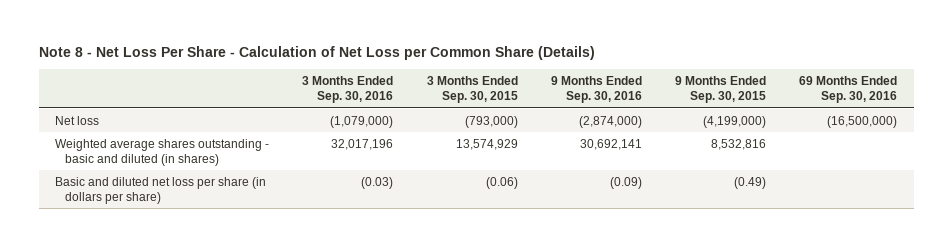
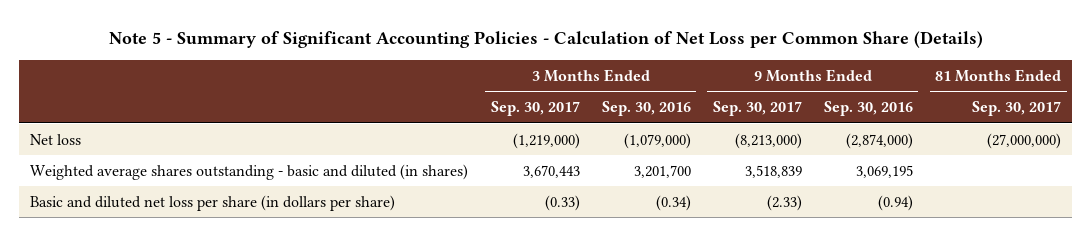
- Note 8 - Net Loss Per Share - Calculation of Net Loss per Common Share (Details)
+ Note 5 - Summary of Significant Accounting Policies - Calculation of Net Loss per Common Share (Details)
- | 3 Months Ended Sep. 30, 2016 | 3 Months Ended Sep. 30, 2015 | 9 Months Ended Sep. 30, 2016 | 9 Months Ended Sep. 30, 2015 | 69 Months Ended Sep. 30, 2016
+ | 3 Months Ended Sep. 30, 2017 | 3 Months Ended Sep. 30, 2016 | 9 Months Ended Sep. 30, 2017 | 9 Months Ended Sep. 30, 2016 | 81 Months Ended Sep. 30, 2017
- Weighted average shares outstanding - basic and diluted (in shares) | 32,017,196 | 13,574,929 | 30,692,141 | 8,532,816 |
- Basic and diluted net loss per share (in dollars per share) | (0.03) | (0.06) | (0.09) | (0.49) |
+ Weighted average shares outstanding - basic and diluted (in shares) | 3,670,443 | 3,201,700 | 3,518,839 | 3,069,195 |
+ Basic and diluted net loss per share (in dollars per share) | (0.33) | (0.34) | (2.33) | (0.94) |

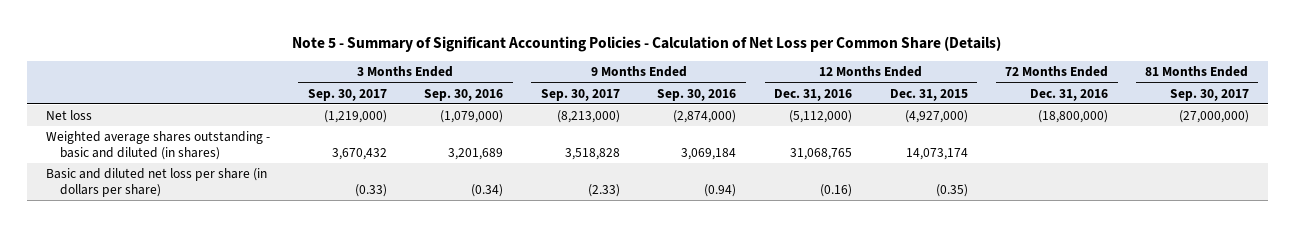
- | 3 Months Ended Sep. 30, 2017 | 3 Months Ended Sep. 30, 2016 | 9 Months Ended Sep. 30, 2017 | 9 Months Ended Sep. 30, 2016 | 81 Months Ended Sep. 30, 2017
+ | 3 Months Ended Sep. 30, 2017 | 3 Months Ended Sep. 30, 2016 | 9 Months Ended Sep. 30, 2017 | 9 Months Ended Sep. 30, 2016 | 12 Months Ended Dec. 31, 2016 | 12 Months Ended Dec. 31, 2015 | 72 Months Ended Dec. 31, 2016 | 81 Months Ended Sep. 30, 2017
- Weighted average shares outstanding - basic and diluted (in shares) | 3,670,443 | 3,201,700 | 3,518,839 | 3,069,195 |
+ Weighted average shares outstanding - basic and diluted (in shares) | 3,670,432 | 3,201,689 | 3,518,828 | 3,069,184 | 31,068,765 | 14,073,174 | |

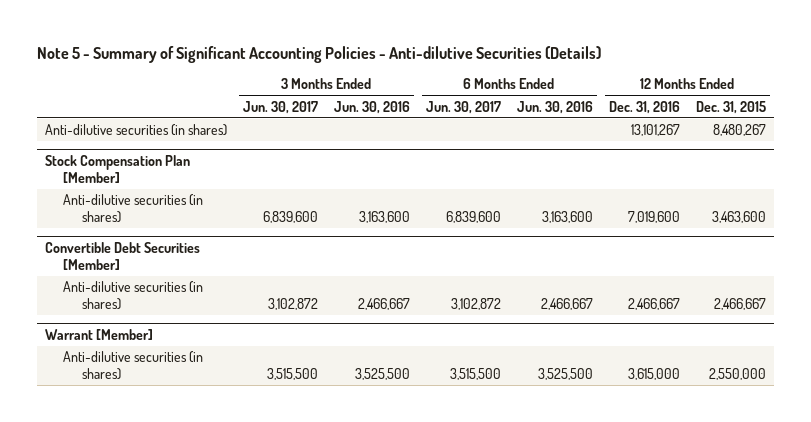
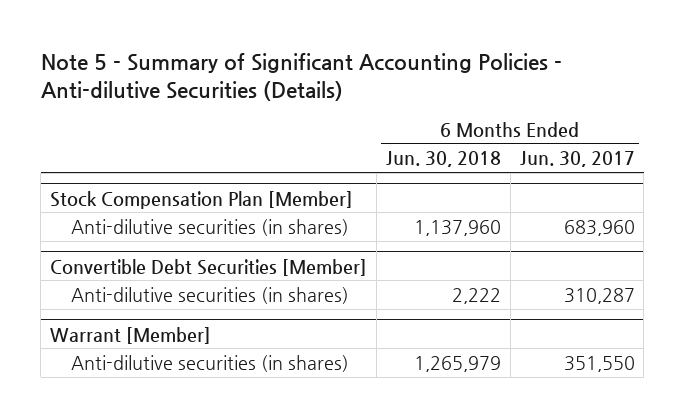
- | 3 Months Ended Jun. 30, 2017 | 3 Months Ended Jun. 30, 2016 | 6 Months Ended Jun. 30, 2017 | 6 Months Ended Jun. 30, 2016 | 12 Months Ended Dec. 31, 2016 | 12 Months Ended Dec. 31, 2015
+ | 6 Months Ended Jun. 30, 2018 | 6 Months Ended Jun. 30, 2017
- Anti-dilutive securities (in shares) | | | | | 13,101,267 | 8,480,267
@ Stock Compensation Plan [Member]
- Anti-dilutive securities (in shares) | 6,839,600 | 3,163,600 | 6,839,600 | 3,163,600 | 7,019,600 | 3,463,600
+ Anti-dilutive securities (in shares) | 1,137,960 | 683,960
@ Convertible Debt Securities [Member]
- Anti-dilutive securities (in shares) | 3,102,872 | 2,466,667 | 3,102,872 | 2,466,667 | 2,466,667 | 2,466,667
+ Anti-dilutive securities (in shares) | 2,222 | 310,287
@ Warrant [Member]
- Anti-dilutive securities (in shares) | 3,515,500 | 3,525,500 | 3,515,500 | 3,525,500 | 3,615,000 | 2,550,000
+ Anti-dilutive securities (in shares) | 1,265,979 | 351,550

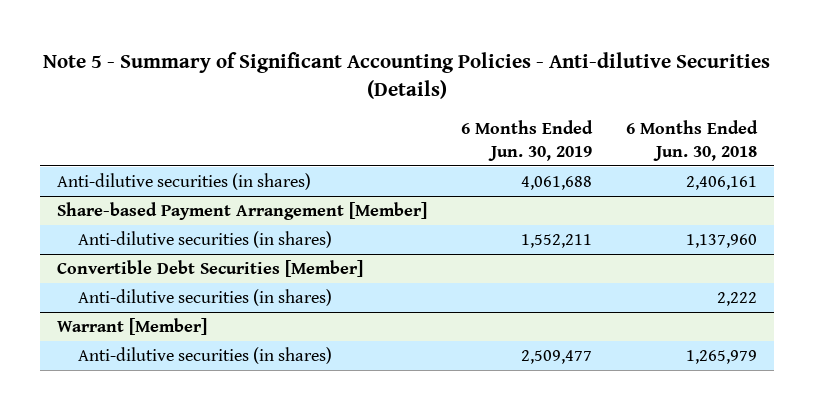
- | 6 Months Ended Jun. 30, 2018 | 6 Months Ended Jun. 30, 2017
+ | 6 Months Ended Jun. 30, 2019 | 6 Months Ended Jun. 30, 2018
- Stock Compensation Plan [Member]
+ Anti-dilutive securities (in shares) | 4,061,688 | 2,406,161
+ Share-based Payment Arrangement [Member]

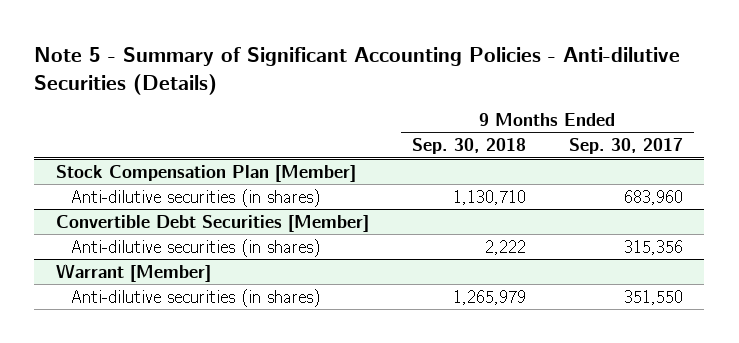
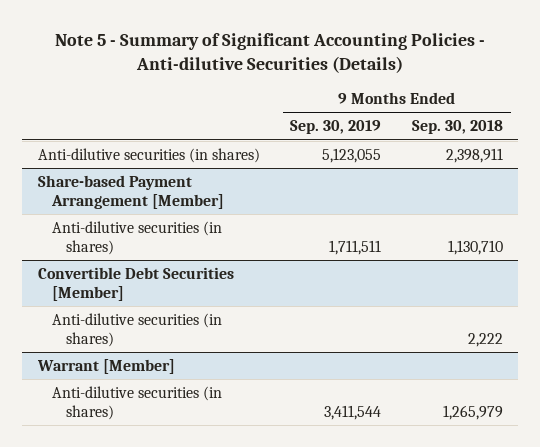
- | 9 Months Ended Sep. 30, 2018 | 9 Months Ended Sep. 30, 2017
+ | 9 Months Ended Sep. 30, 2019 | 9 Months Ended Sep. 30, 2018
- Stock Compensation Plan [Member]
+ Anti-dilutive securities (in shares) | 5,123,055 | 2,398,911
+ Share-based Payment Arrangement [Member]

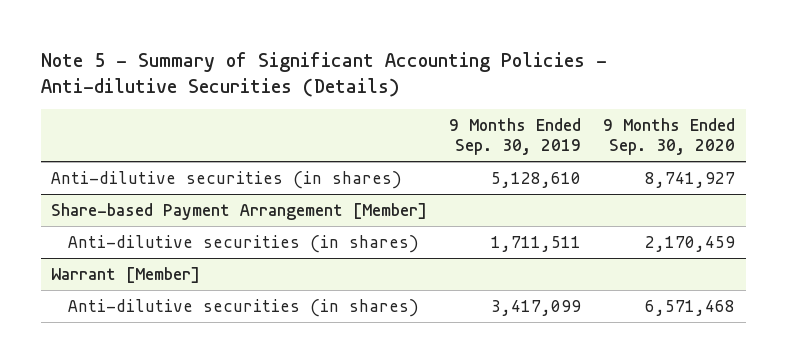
- | 9 Months Ended Sep. 30, 2019 | 9 Months Ended Sep. 30, 2018
+ | 9 Months Ended Sep. 30, 2019 | 9 Months Ended Sep. 30, 2020
- Anti-dilutive securities (in shares) | 5,123,055 | 2,398,911
+ Anti-dilutive securities (in shares) | 5,128,610 | 8,741,927
- Convertible Debt Securities [Member]
- Anti-dilutive securities (in shares) | | 2,222
@ Warrant [Member]
- Anti-dilutive securities (in shares) | 3,411,544 | 1,265,979
+ Anti-dilutive securities (in shares) | 3,417,099 | 6,571,468

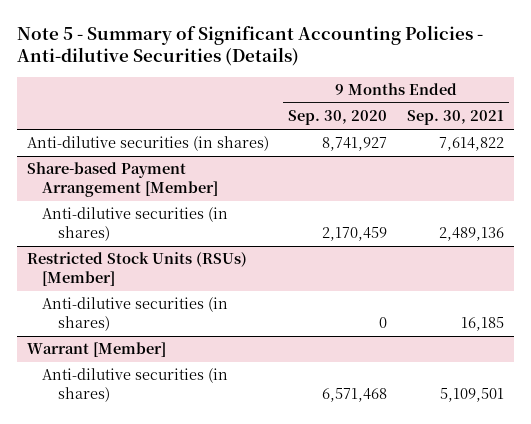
- | 9 Months Ended Sep. 30, 2019 | 9 Months Ended Sep. 30, 2020
+ | 9 Months Ended Sep. 30, 2020 | 9 Months Ended Sep. 30, 2021
+ Restricted Stock Units (RSUs) [Member]
+ Anti-dilutive securities (in shares) | 0 | 16,185

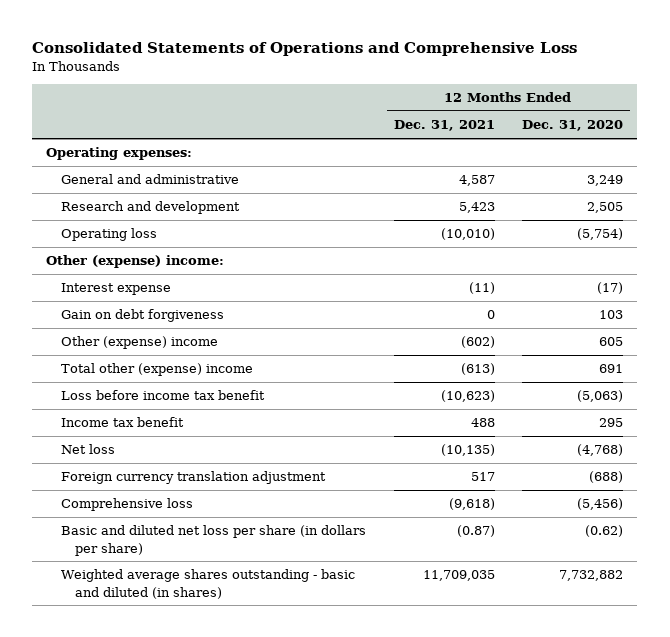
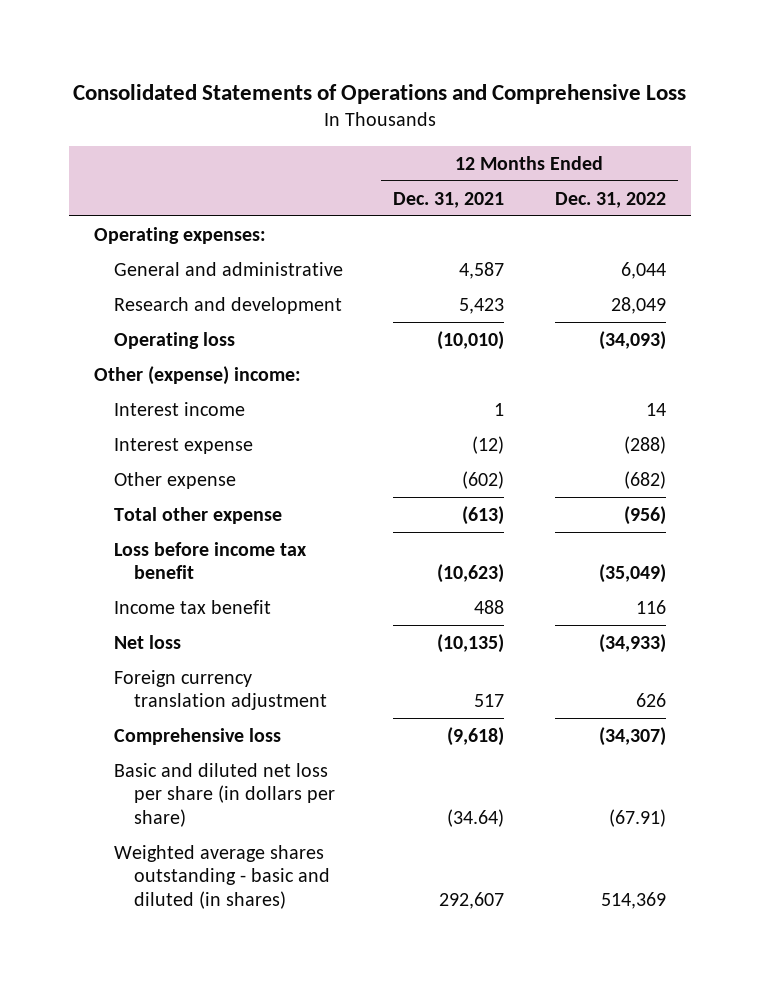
- | 12 Months Ended Dec. 31, 2021 | 12 Months Ended Dec. 31, 2020
+ | 12 Months Ended Dec. 31, 2021 | 12 Months Ended Dec. 31, 2022
- Interest expense | (11) | (17)
- Gain on debt forgiveness | 0 | 103
- Other (expense) income | (602) | 605
- Total other (expense) income | (613) | 691
+ Interest income | 1 | 14
+ Interest expense | (12) | (288)
+ Other expense | (602) | (682)
+ Total other expense | (613) | (956)
- Basic and diluted net loss per share (in dollars per share) | (0.87) | (0.62)
- Weighted average shares outstanding - basic and diluted (in shares) | 11,709,035 | 7,732,882
+ Basic and diluted net loss per share (in dollars per share) | (34.64) | (67.91)
+ Weighted average shares outstanding - basic and diluted (in shares) | 292,607 | 514,369

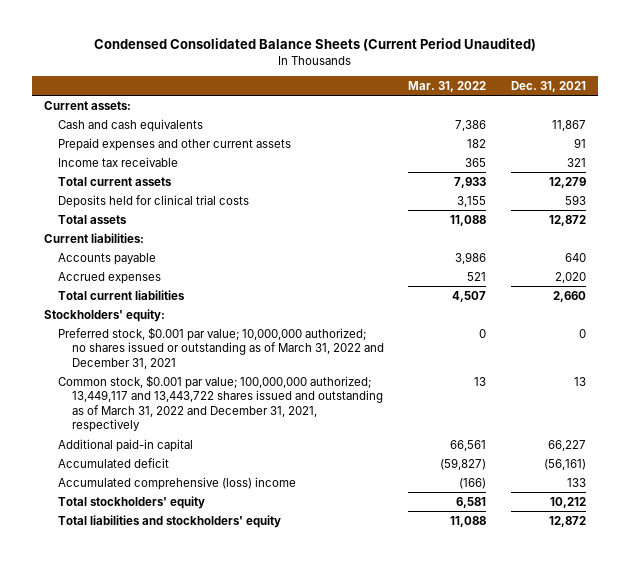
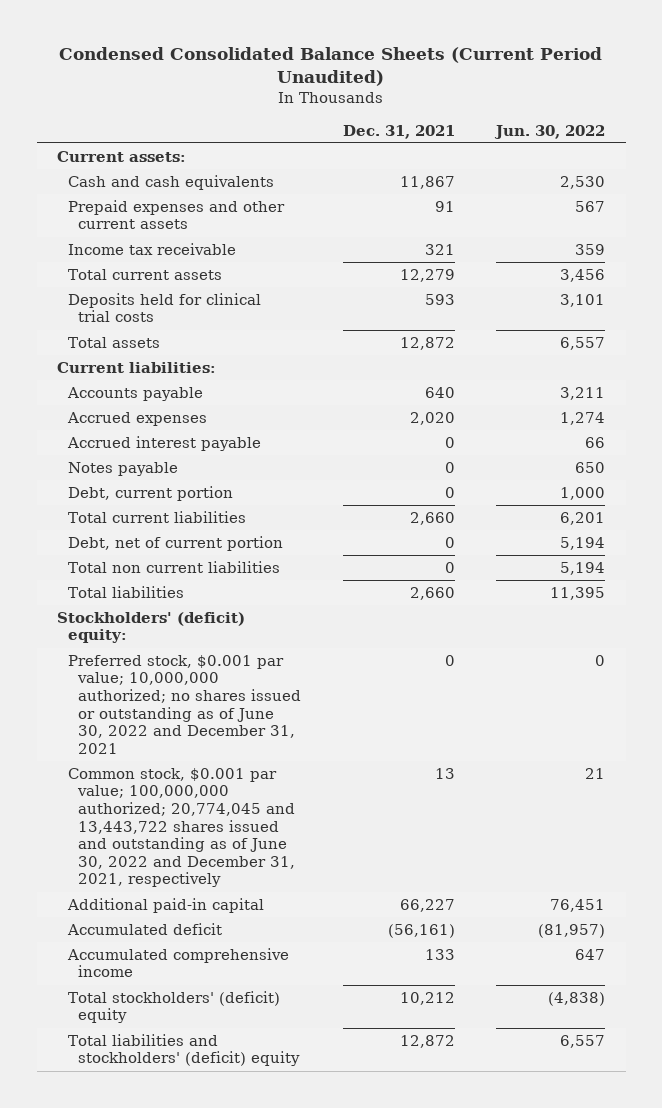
- | Mar. 31, 2022 | Dec. 31, 2021
+ | Dec. 31, 2021 | Jun. 30, 2022
+ Accrued interest payable | 0 | 66
+ Notes payable | 0 | 650
+ Debt, current portion | 0 | 1,000
- Stockholders' equity:
- Preferred stock, $0.001 par value; 10,000,000 authorized; no shares issued or outstanding as of March 31, 2022 and December 31, 2021 | 0 | 0
- Common stock, $0.001 par value; 100,000,000 authorized; 13,449,117 and 13,443,722 shares issued and outstanding as of March 31, 2022 and December 31, 2021, respectively | 13 | 13
+ Debt, net of current portion | 0 | 5,194
+ Total non current liabilities | 0 | 5,194
+ Total liabilities | 2,660 | 11,395
+ Stockholders' (deficit) equity:
+ Preferred stock, $0.001 par value; 10,000,000 authorized; no shares issued or outstanding as of June 30, 2022 and December 31, 2021 | 0 | 0
+ Common stock, $0.001 par value; 100,000,000 authorized; 20,774,045 and 13,443,722 shares issued and outstanding as of June 30, 2022 and December 31, 2021, respectively | 13 | 21
- Accumulated comprehensive (loss) income | (166) | 133
- Total stockholders' equity | 6,581 | 10,212
- Total liabilities and stockholders' equity | 11,088 | 12,872
+ Accumulated comprehensive income | 133 | 647
+ Total stockholders' (deficit) equity | 10,212 | (4,838)
+ Total liabilities and stockholders' (deficit) equity | 12,872 | 6,557

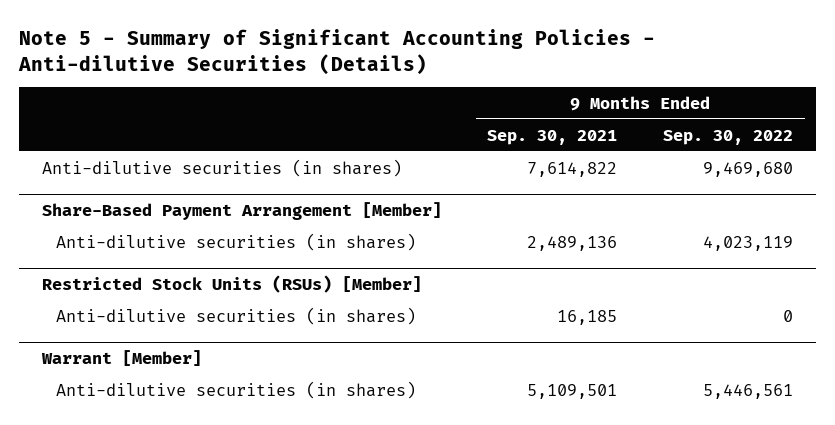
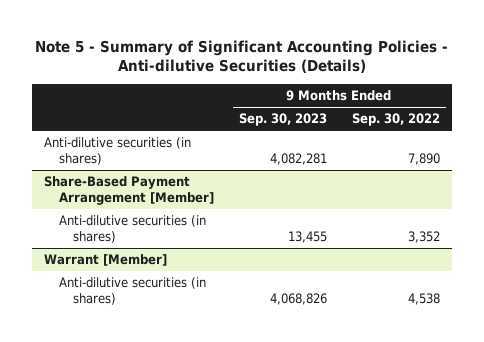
- | 9 Months Ended Sep. 30, 2021 | 9 Months Ended Sep. 30, 2022
+ | 9 Months Ended Sep. 30, 2023 | 9 Months Ended Sep. 30, 2022
- Anti-dilutive securities (in shares) | 7,614,822 | 9,469,680
+ Anti-dilutive securities (in shares) | 4,082,281 | 7,890
@ Share-Based Payment Arrangement [Member]
- Anti-dilutive securities (in shares) | 2,489,136 | 4,023,119
- Restricted Stock Units (RSUs) [Member]
- Anti-dilutive securities (in shares) | 16,185 | 0
@ Share-Based Payment Arrangement [Member]
+ Anti-dilutive securities (in shares) | 13,455 | 3,352
@ Warrant [Member]
- Anti-dilutive securities (in shares) | 5,109,501 | 5,446,561
+ Anti-dilutive securities (in shares) | 4,068,826 | 4,538

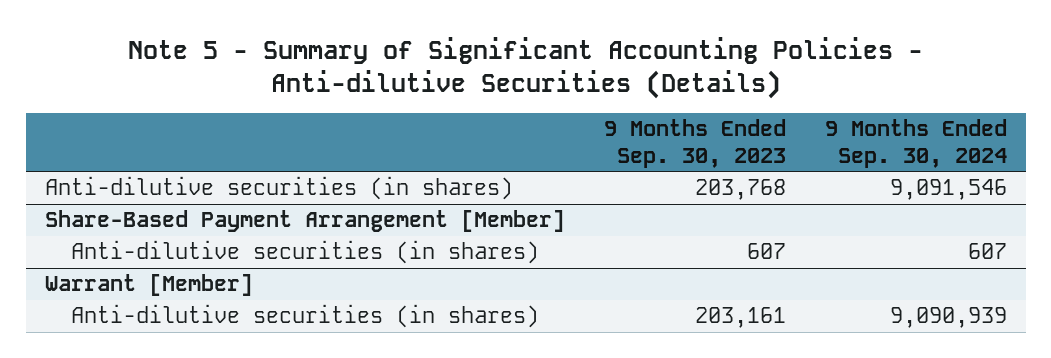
- | 9 Months Ended Sep. 30, 2023 | 9 Months Ended Sep. 30, 2022
+ | 9 Months Ended Sep. 30, 2023 | 9 Months Ended Sep. 30, 2024
- Anti-dilutive securities (in shares) | 4,082,281 | 7,890
+ Anti-dilutive securities (in shares) | 203,768 | 9,091,546
@ Share-Based Payment Arrangement [Member]
- Anti-dilutive securities (in shares) | 13,455 | 3,352
+ Anti-dilutive securities (in shares) | 607 | 607
@ Warrant [Member]
- Anti-dilutive securities (in shares) | 4,068,826 | 4,538
+ Anti-dilutive securities (in shares) | 203,161 | 9,090,939

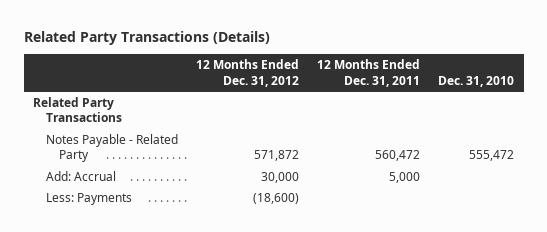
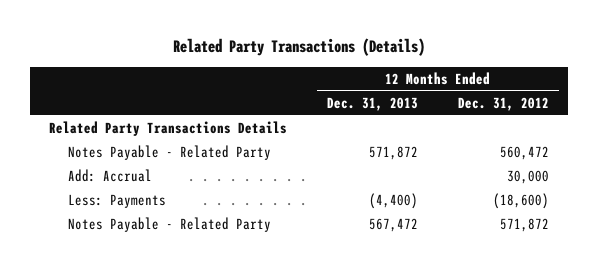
- | 12 Months Ended Dec. 31, 2012 | 12 Months Ended Dec. 31, 2011 | Dec. 31, 2010
+ | 12 Months Ended Dec. 31, 2013 | 12 Months Ended Dec. 31, 2012
- Related Party Transactions
+ Related Party Transactions Details
+ Notes Payable - Related Party | 571,872 | 560,472
moved down: Notes Payable - Related Party | 567,472 | 571,872

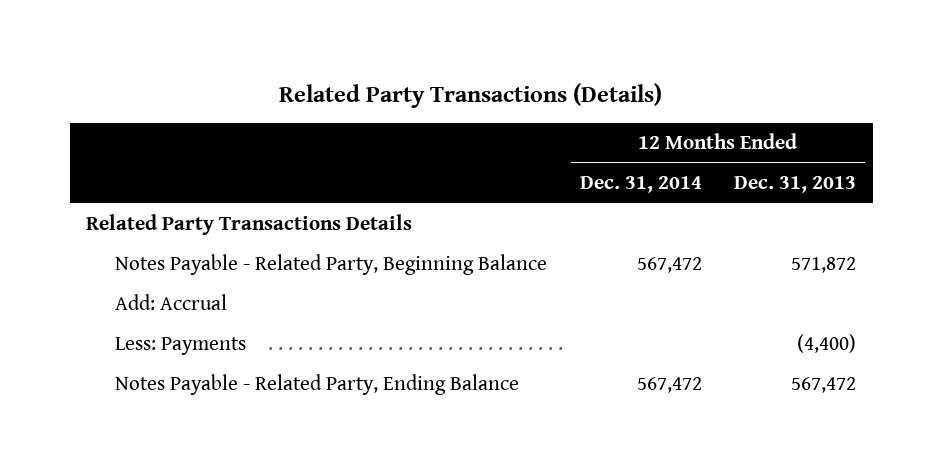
- | 12 Months Ended Dec. 31, 2013 | 12 Months Ended Dec. 31, 2012
+ | 12 Months Ended Dec. 31, 2014 | 12 Months Ended Dec. 31, 2013
- Notes Payable - Related Party | 571,872 | 560,472
+ Notes Payable - Related Party, Beginning Balance | 567,472 | 571,872
- Notes Payable - Related Party | 567,472 | 571,872
+ Notes Payable - Related Party, Ending Balance | 567,472 | 567,472

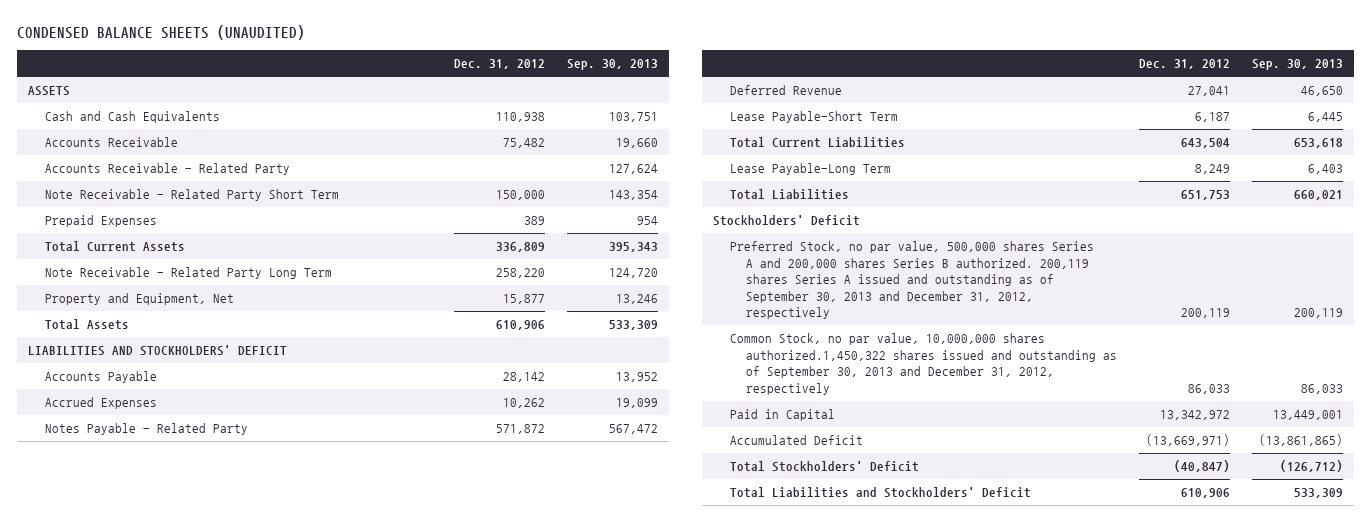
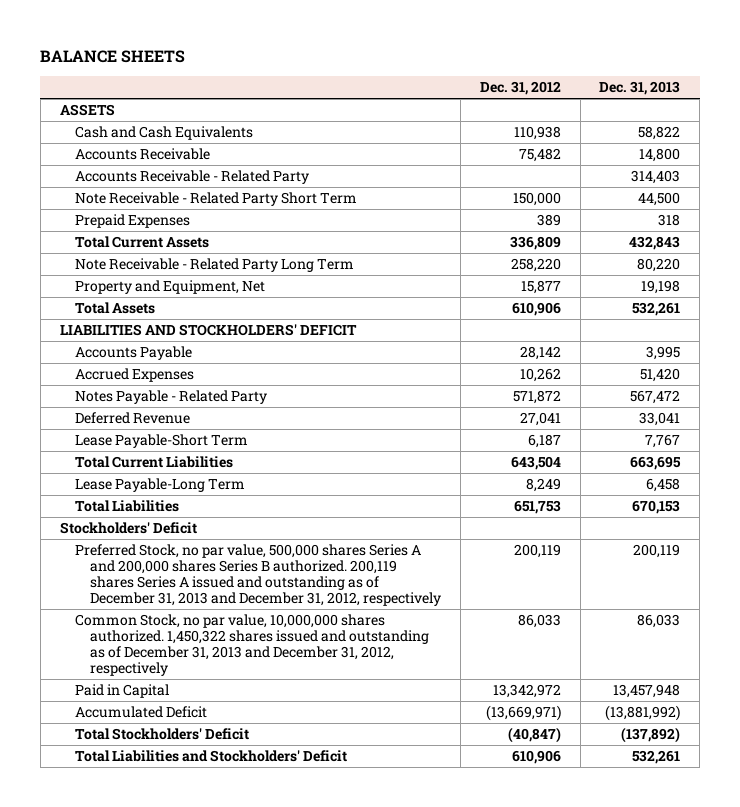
- CONDENSED BALANCE SHEETS (UNAUDITED)
+ BALANCE SHEETS
- | Dec. 31, 2012 | Sep. 30, 2013
+ | Dec. 31, 2012 | Dec. 31, 2013
- Preferred Stock, no par value, 500,000 shares Series A and 200,000 shares Series B authorized. 200,119 shares Series A issued and outstanding as of September 30, 2013 and December 31, 2012, respectively | 200,119 | 200,119
- Common Stock, no par value, 10,000,000 shares authorized.1,450,322 shares issued and outstanding as of September 30, 2013 and December 31, 2012, respectively | 86,033 | 86,033
+ Preferred Stock, no par value, 500,000 shares Series A and 200,000 shares Series B authorized. 200,119 shares Series A issued and outstanding as of December 31, 2013 and December 31, 2012, respectively | 200,119 | 200,119
+ Common Stock, no par value, 10,000,000 shares authorized. 1,450,322 shares issued and outstanding as of December 31, 2013 and December 31, 2012, respectively | 86,033 | 86,033

